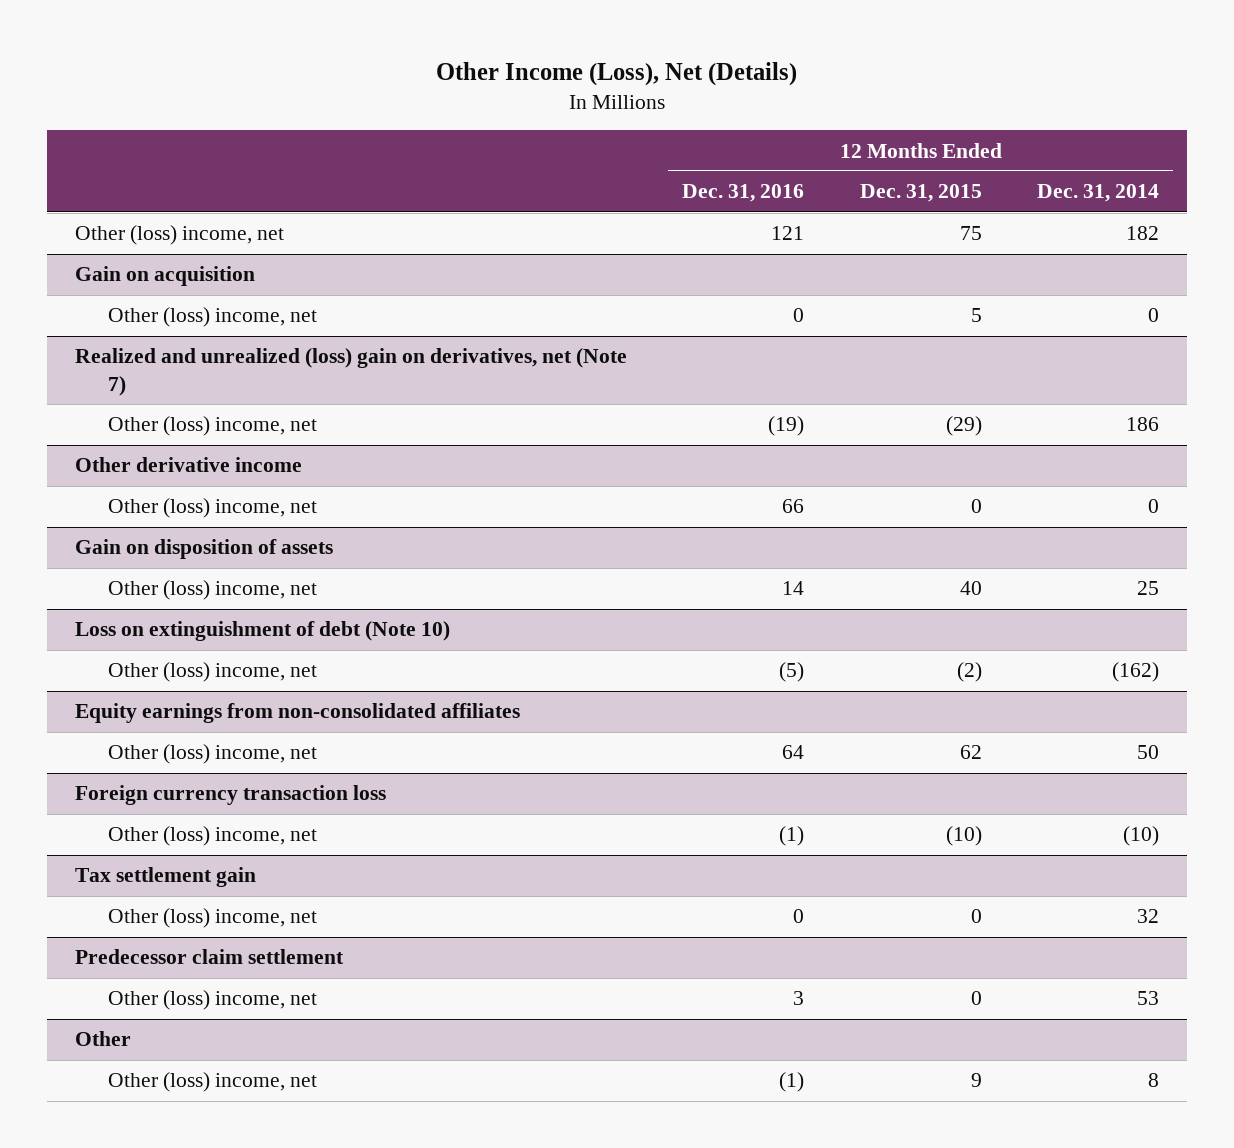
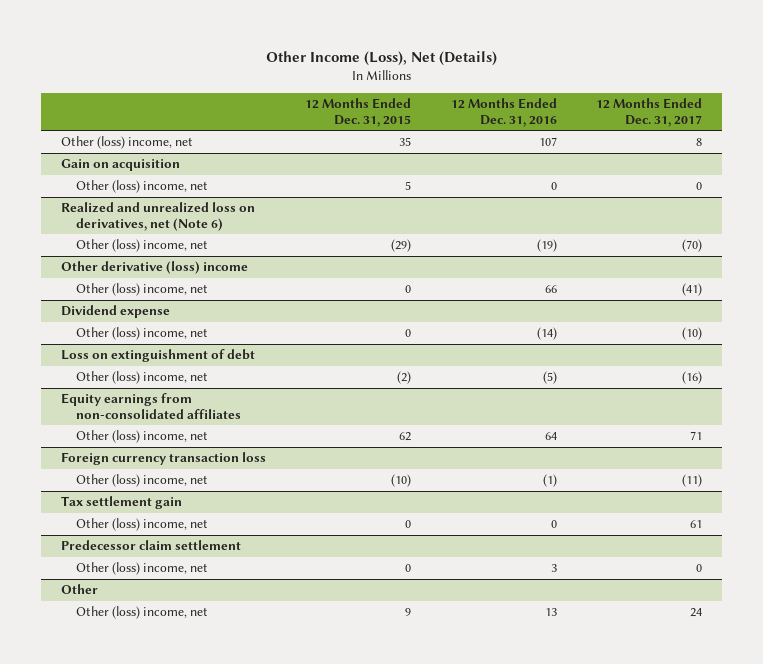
- | 12 Months Ended Dec. 31, 2016 | 12 Months Ended Dec. 31, 2015 | 12 Months Ended Dec. 31, 2014
+ | 12 Months Ended Dec. 31, 2015 | 12 Months Ended Dec. 31, 2016 | 12 Months Ended Dec. 31, 2017
- Other (loss) income, net | 121 | 75 | 182
+ Other (loss) income, net | 35 | 107 | 8
- Realized and unrealized (loss) gain on derivatives, net (Note 7)
+ Realized and unrealized loss on derivatives, net (Note 6)
- Other derivative income
+ Other derivative (loss) income
- Gain on disposition of assets
- Other (loss) income, net | 14 | 40 | 25
- Loss on extinguishment of debt (Note 10)
+ Dividend expense
+ Other (loss) income, net | 0 | (14) | (10)
+ Loss on extinguishment of debt
@ Other
- Other (loss) income, net | (1) | 9 | 8
+ Other (loss) income, net | 9 | 13 | 24

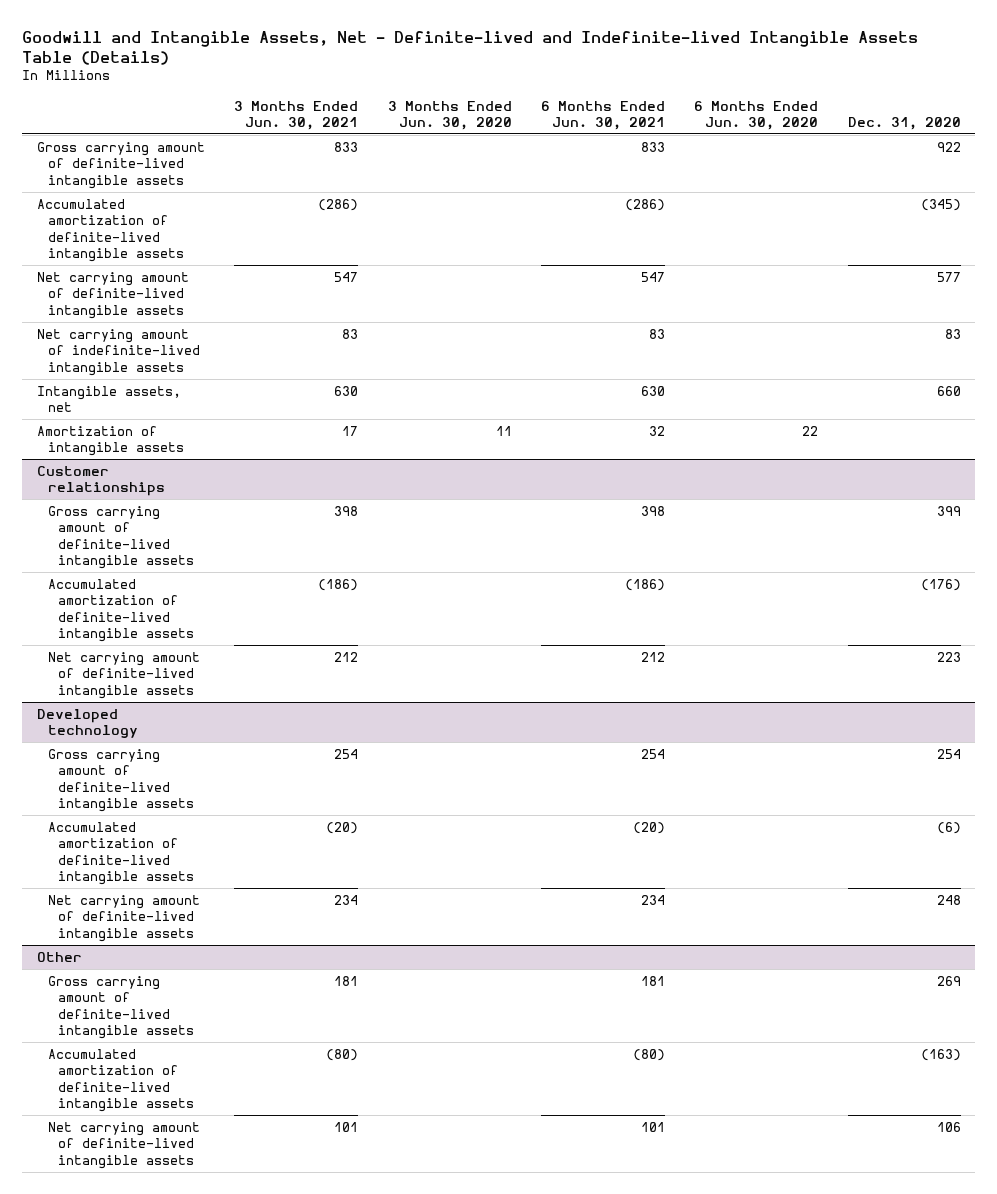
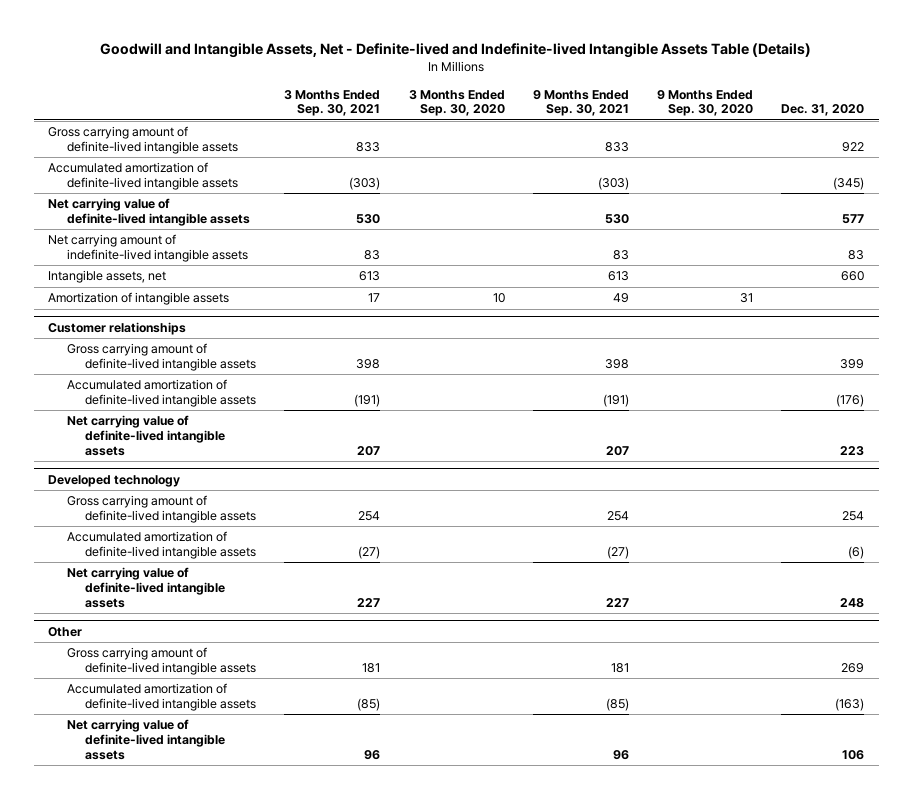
- | 3 Months Ended Jun. 30, 2021 | 3 Months Ended Jun. 30, 2020 | 6 Months Ended Jun. 30, 2021 | 6 Months Ended Jun. 30, 2020 | Dec. 31, 2020
+ | 3 Months Ended Sep. 30, 2021 | 3 Months Ended Sep. 30, 2020 | 9 Months Ended Sep. 30, 2021 | 9 Months Ended Sep. 30, 2020 | Dec. 31, 2020
- Net carrying amount of definite-lived intangible assets | 547 | | 547 | | 577
+ Net carrying value of definite-lived intangible assets | 530 | | 530 | | 577
@ Customer relationships
- Net carrying amount of definite-lived intangible assets | 212 | | 212 | | 223
+ Net carrying value of definite-lived intangible assets | 207 | | 207 | | 223
@ Developed technology
- Net carrying amount of definite-lived intangible assets | 234 | | 234 | | 248
+ Net carrying value of definite-lived intangible assets | 227 | | 227 | | 248
@ Other
- Net carrying amount of definite-lived intangible assets | 101 | | 101 | | 106
+ Net carrying value of definite-lived intangible assets | 96 | | 96 | | 106

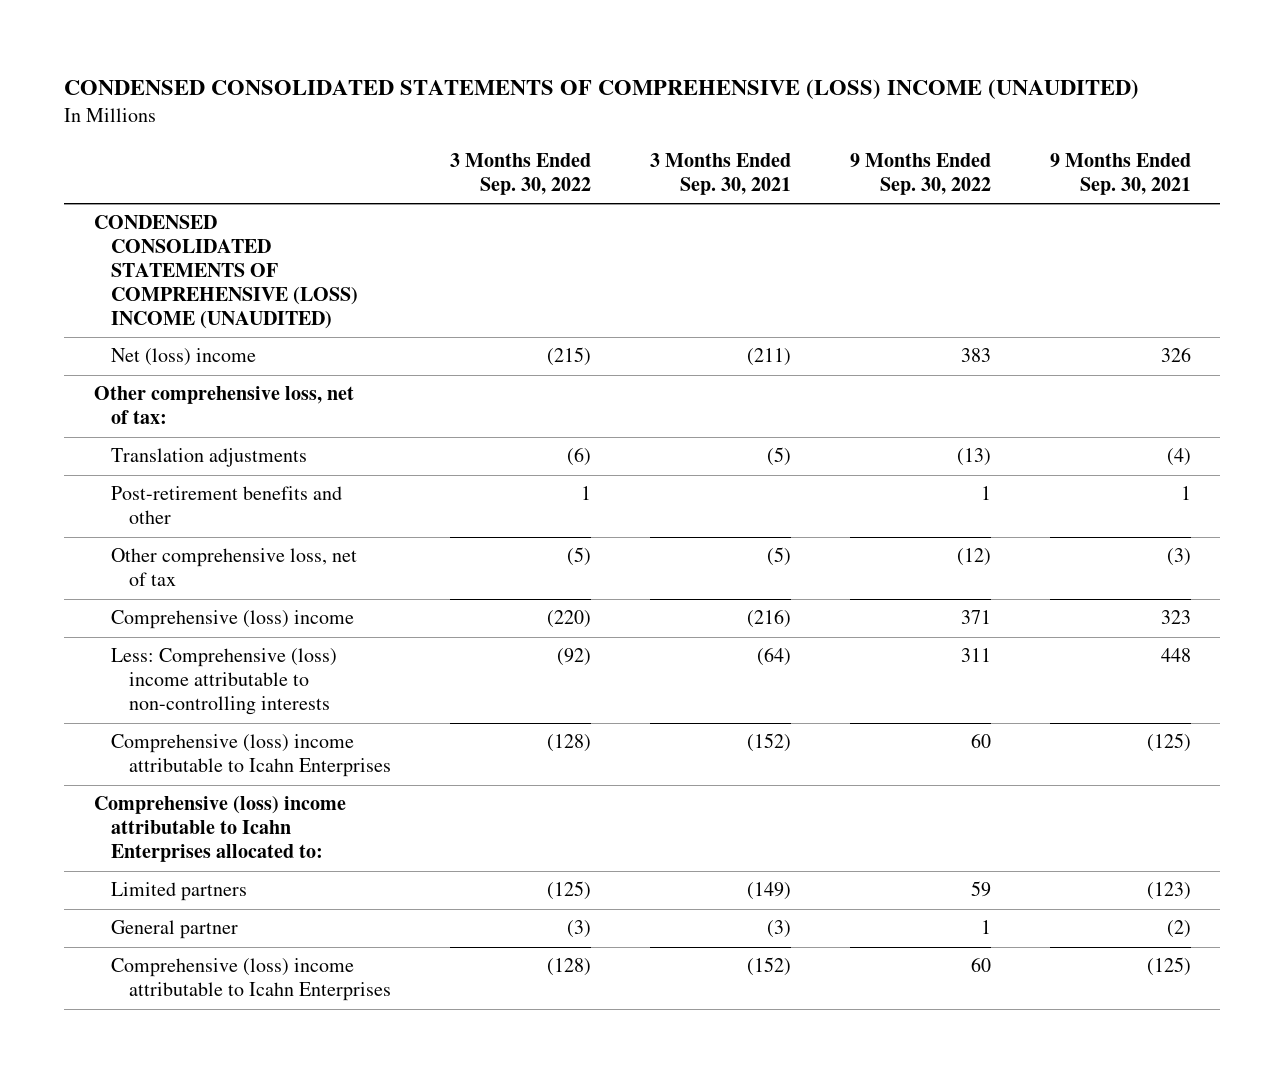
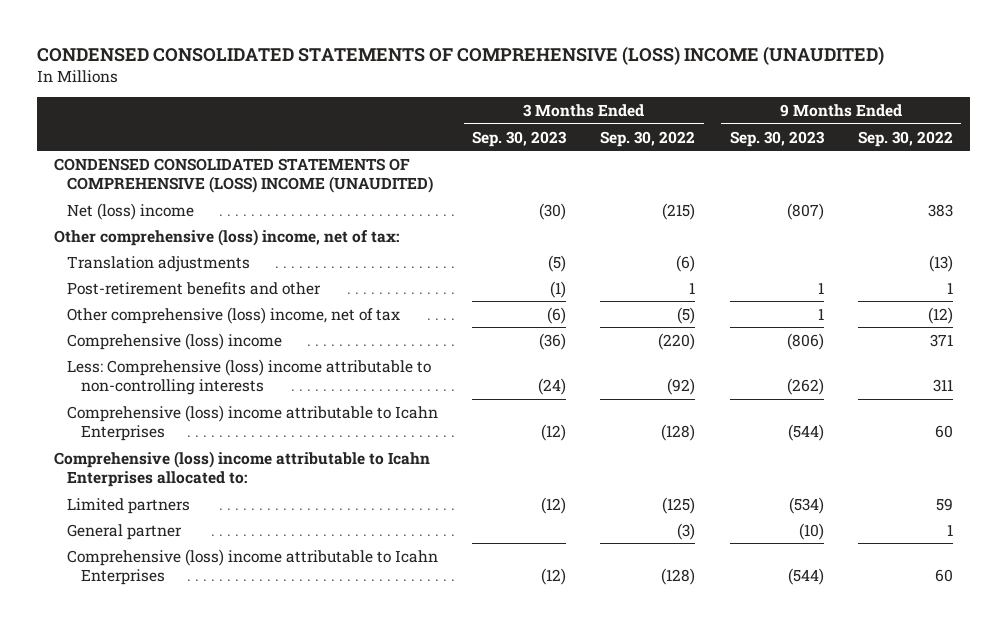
- | 3 Months Ended Sep. 30, 2022 | 3 Months Ended Sep. 30, 2021 | 9 Months Ended Sep. 30, 2022 | 9 Months Ended Sep. 30, 2021
+ | 3 Months Ended Sep. 30, 2023 | 3 Months Ended Sep. 30, 2022 | 9 Months Ended Sep. 30, 2023 | 9 Months Ended Sep. 30, 2022
- Other comprehensive loss, net of tax:
+ Other comprehensive (loss) income, net of tax:
- Other comprehensive loss, net of tax | (5) | (5) | (12) | (3)
+ Other comprehensive (loss) income, net of tax | (6) | (5) | 1 | (12)

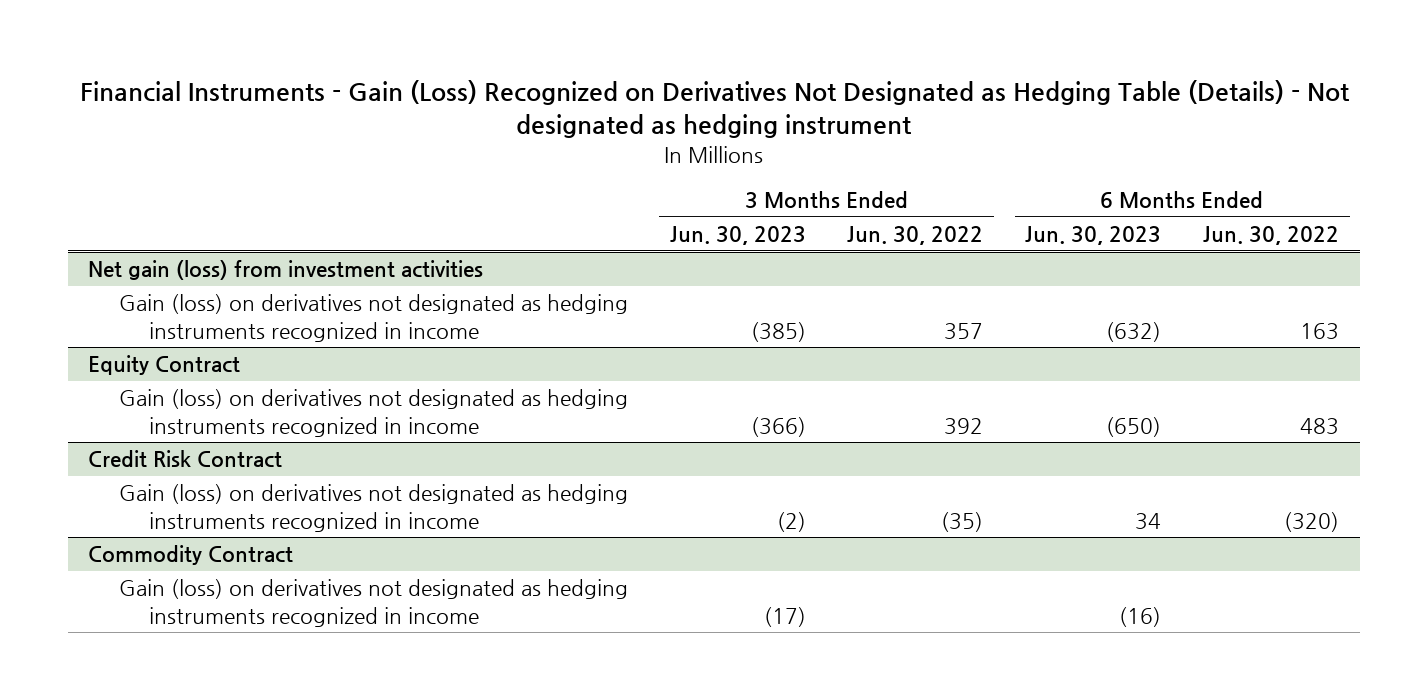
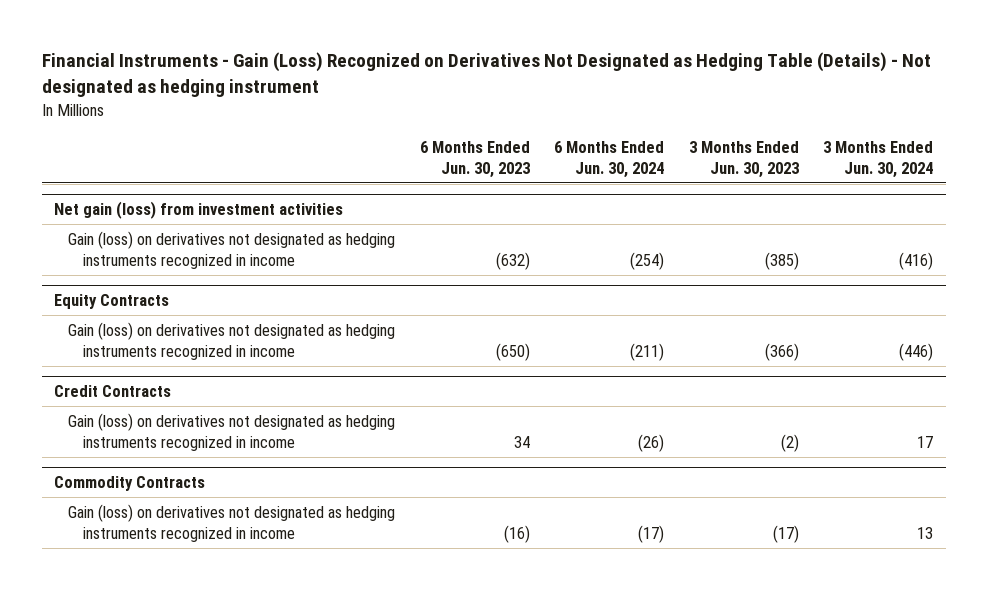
- | 3 Months Ended Jun. 30, 2023 | 3 Months Ended Jun. 30, 2022 | 6 Months Ended Jun. 30, 2023 | 6 Months Ended Jun. 30, 2022
+ | 6 Months Ended Jun. 30, 2023 | 6 Months Ended Jun. 30, 2024 | 3 Months Ended Jun. 30, 2023 | 3 Months Ended Jun. 30, 2024
- Equity Contract
+ Equity Contracts
- Credit Risk Contract
+ Credit Contracts
- Commodity Contract
+ Commodity Contracts

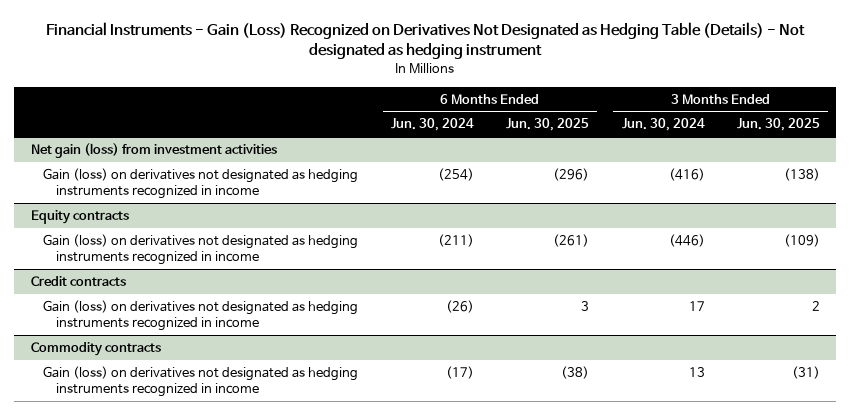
- | 6 Months Ended Jun. 30, 2023 | 6 Months Ended Jun. 30, 2024 | 3 Months Ended Jun. 30, 2023 | 3 Months Ended Jun. 30, 2024
+ | 6 Months Ended Jun. 30, 2024 | 6 Months Ended Jun. 30, 2025 | 3 Months Ended Jun. 30, 2024 | 3 Months Ended Jun. 30, 2025
- Equity Contracts
+ Equity contracts
- Credit Contracts
+ Credit contracts
- Commodity Contracts
+ Commodity contracts

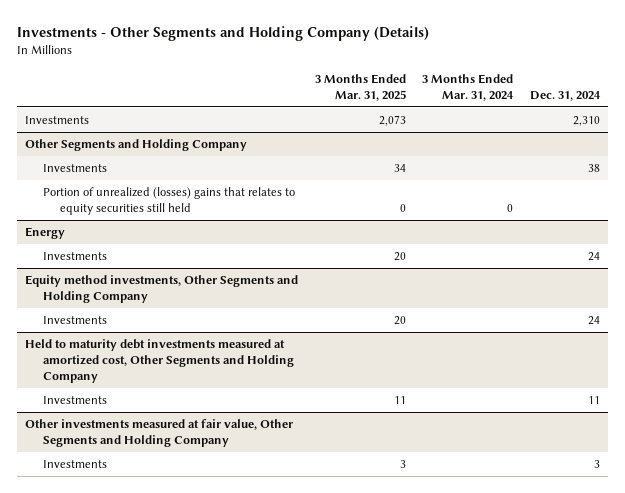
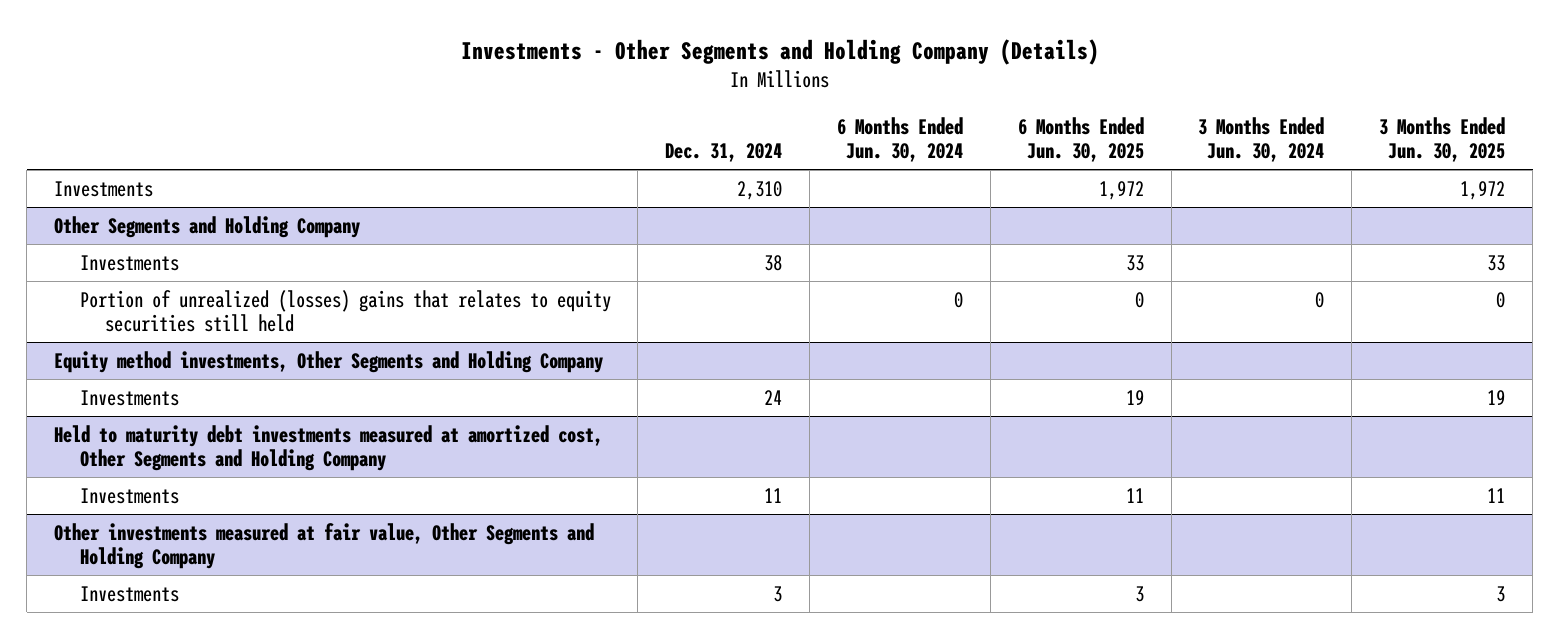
- | 3 Months Ended Mar. 31, 2025 | 3 Months Ended Mar. 31, 2024 | Dec. 31, 2024
+ | Dec. 31, 2024 | 6 Months Ended Jun. 30, 2024 | 6 Months Ended Jun. 30, 2025 | 3 Months Ended Jun. 30, 2024 | 3 Months Ended Jun. 30, 2025
- Energy
- Investments | 20 | | 24

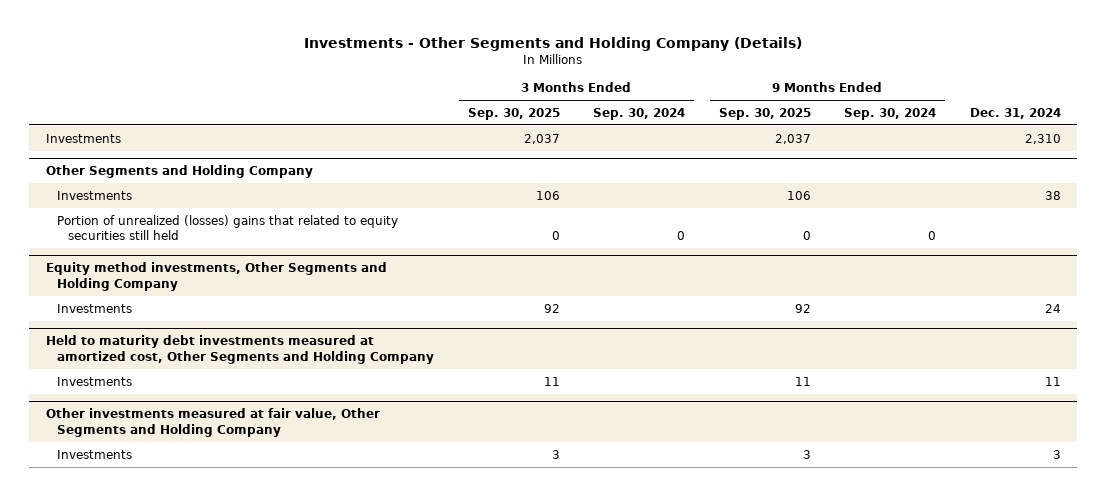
- | Dec. 31, 2024 | 6 Months Ended Jun. 30, 2024 | 6 Months Ended Jun. 30, 2025 | 3 Months Ended Jun. 30, 2024 | 3 Months Ended Jun. 30, 2025
+ | 3 Months Ended Sep. 30, 2025 | 3 Months Ended Sep. 30, 2024 | 9 Months Ended Sep. 30, 2025 | 9 Months Ended Sep. 30, 2024 | Dec. 31, 2024
@ Other Segments and Holding Company
- Portion of unrealized (losses) gains that relates to equity securities still held | | 0 | 0 | 0 | 0
+ Portion of unrealized (losses) gains that related to equity securities still held | 0 | 0 | 0 | 0 |

